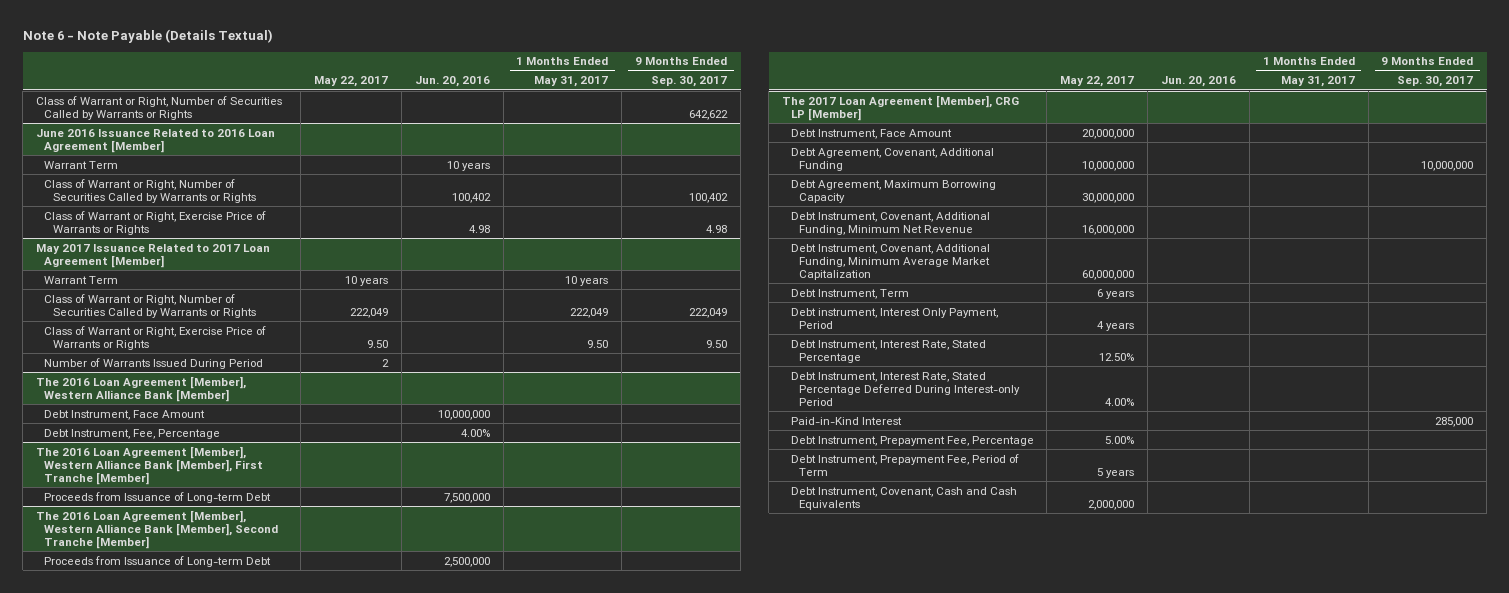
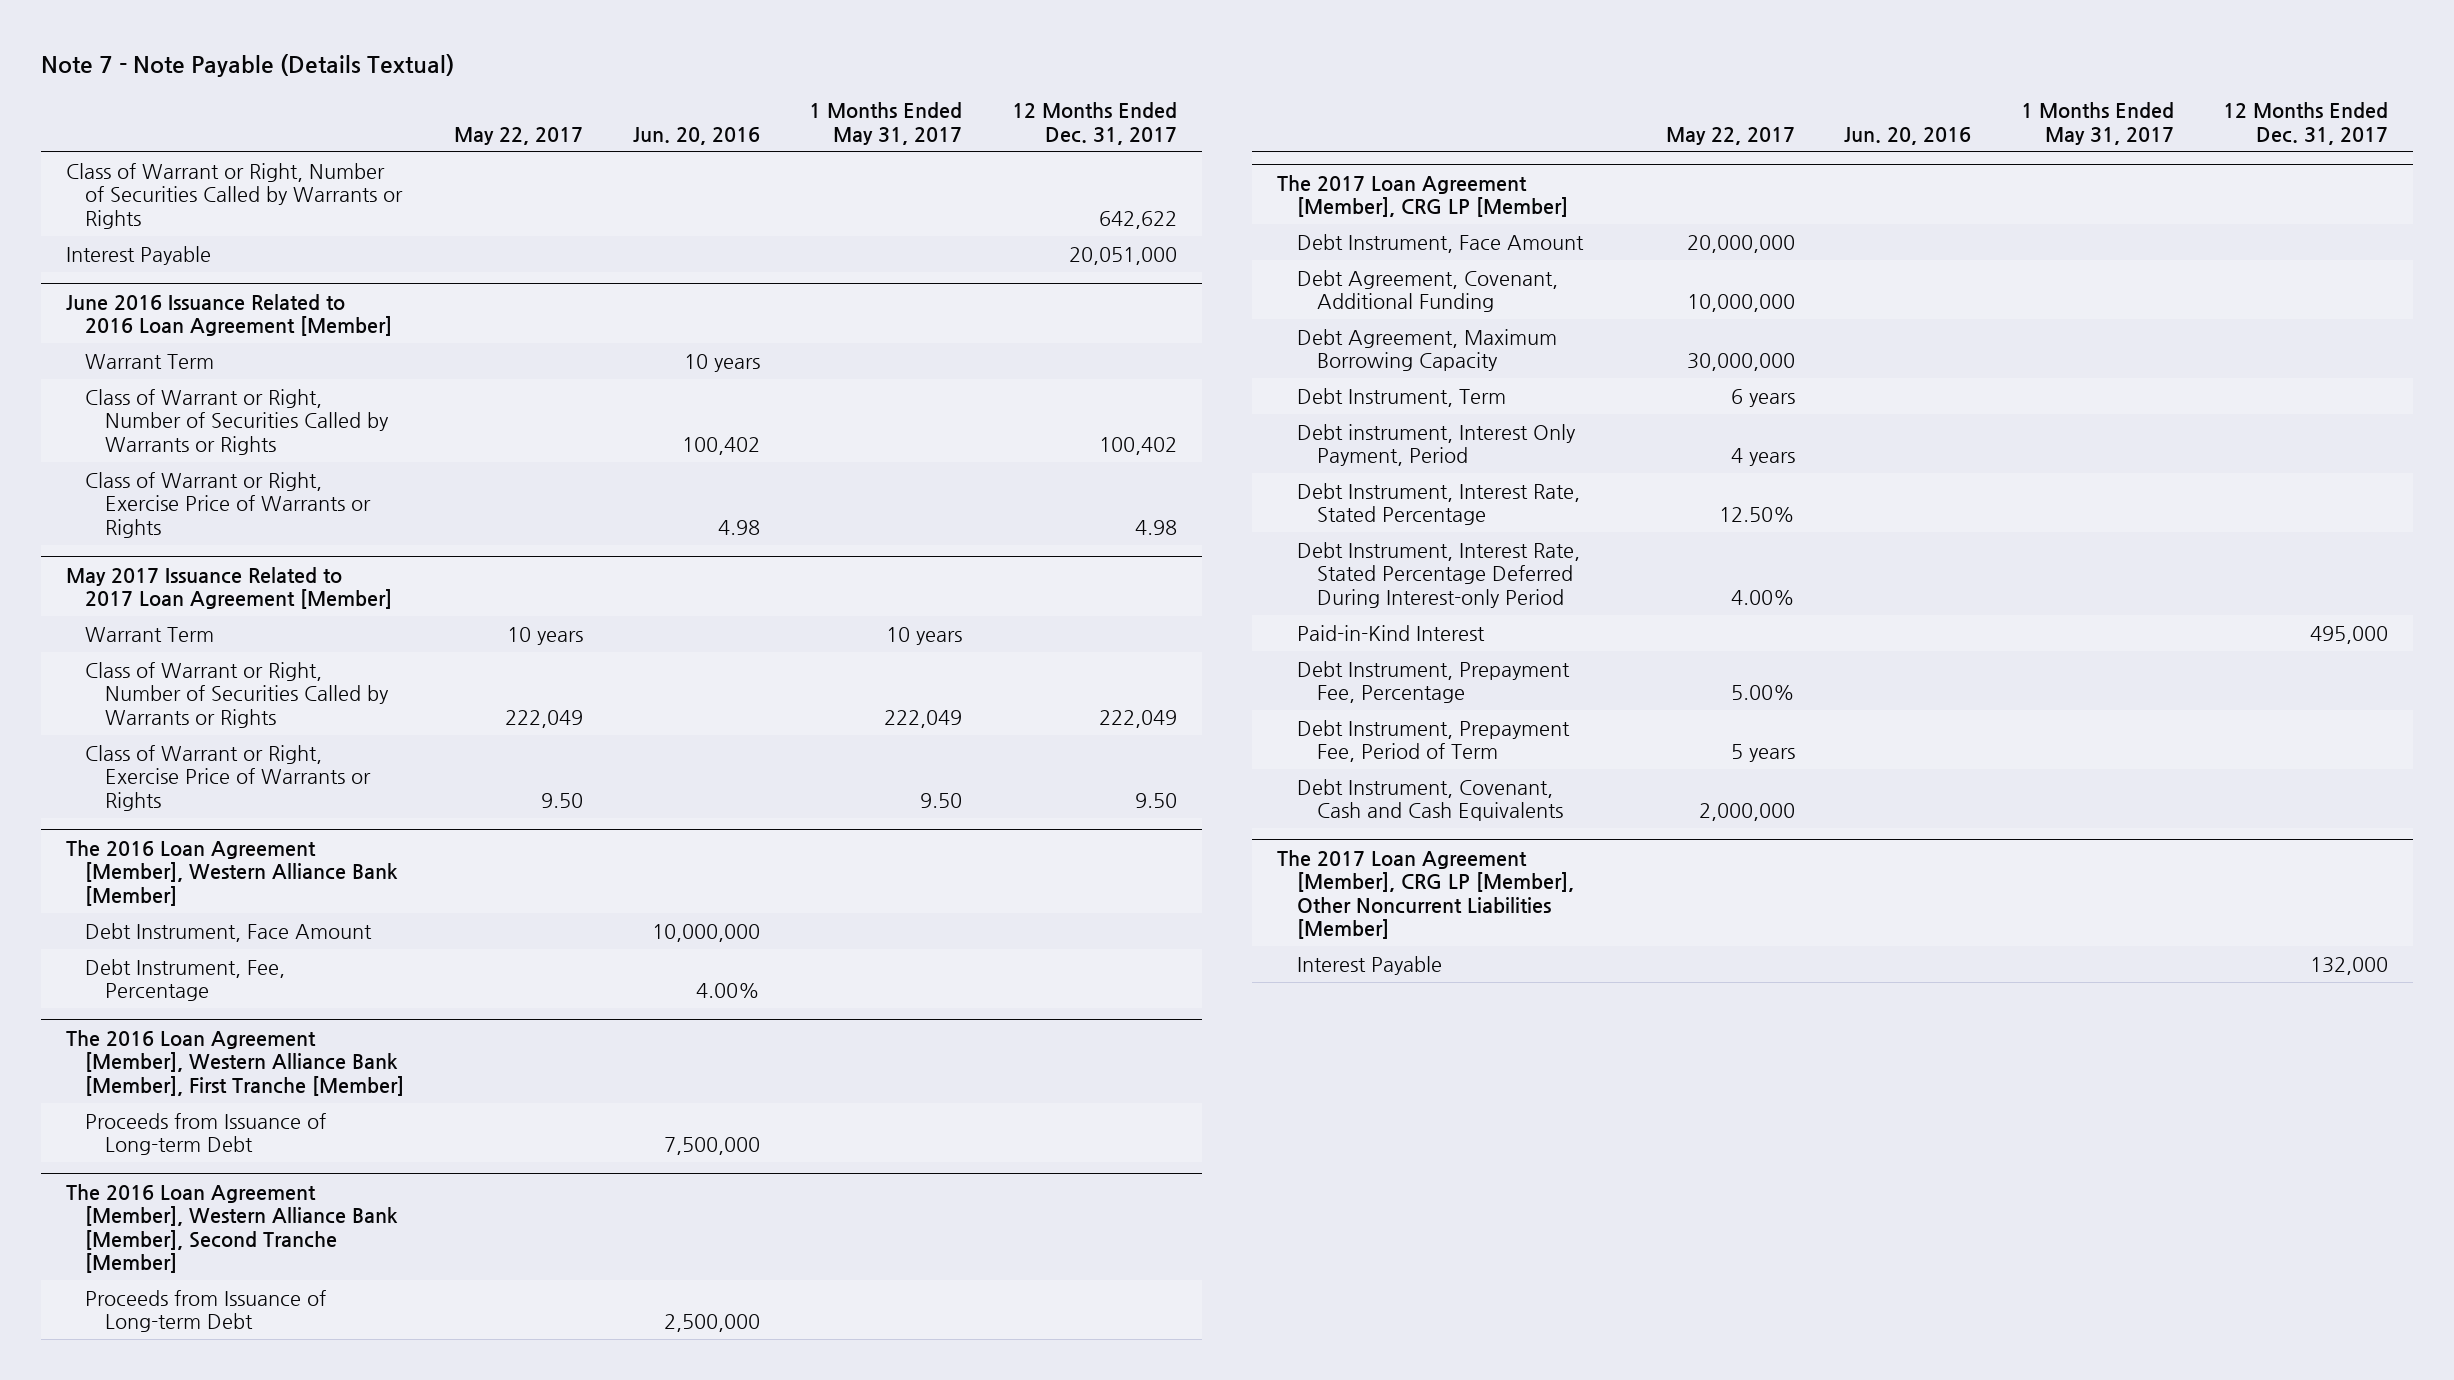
- Note 6 - Note Payable (Details Textual)
+ Note 7 - Note Payable (Details Textual)
- | May 22, 2017 | Jun. 20, 2016 | 1 Months Ended May 31, 2017 | 9 Months Ended Sep. 30, 2017
+ | May 22, 2017 | Jun. 20, 2016 | 1 Months Ended May 31, 2017 | 12 Months Ended Dec. 31, 2017
+ Interest Payable | | | | 20,051,000
@ May 2017 Issuance Related to 2017 Loan Agreement [Member]
- Number of Warrants Issued During Period | 2 | | |
@ The 2017 Loan Agreement [Member], CRG LP [Member]
- Debt Instrument, Covenant, Additional Funding, Minimum Net Revenue | 16,000,000 | | |
- Debt Instrument, Covenant, Additional Funding, Minimum Average Market Capitalization | 60,000,000 | | |
+ The 2017 Loan Agreement [Member], CRG LP [Member], Other Noncurrent Liabilities [Member]
+ Interest Payable | | | | 132,000

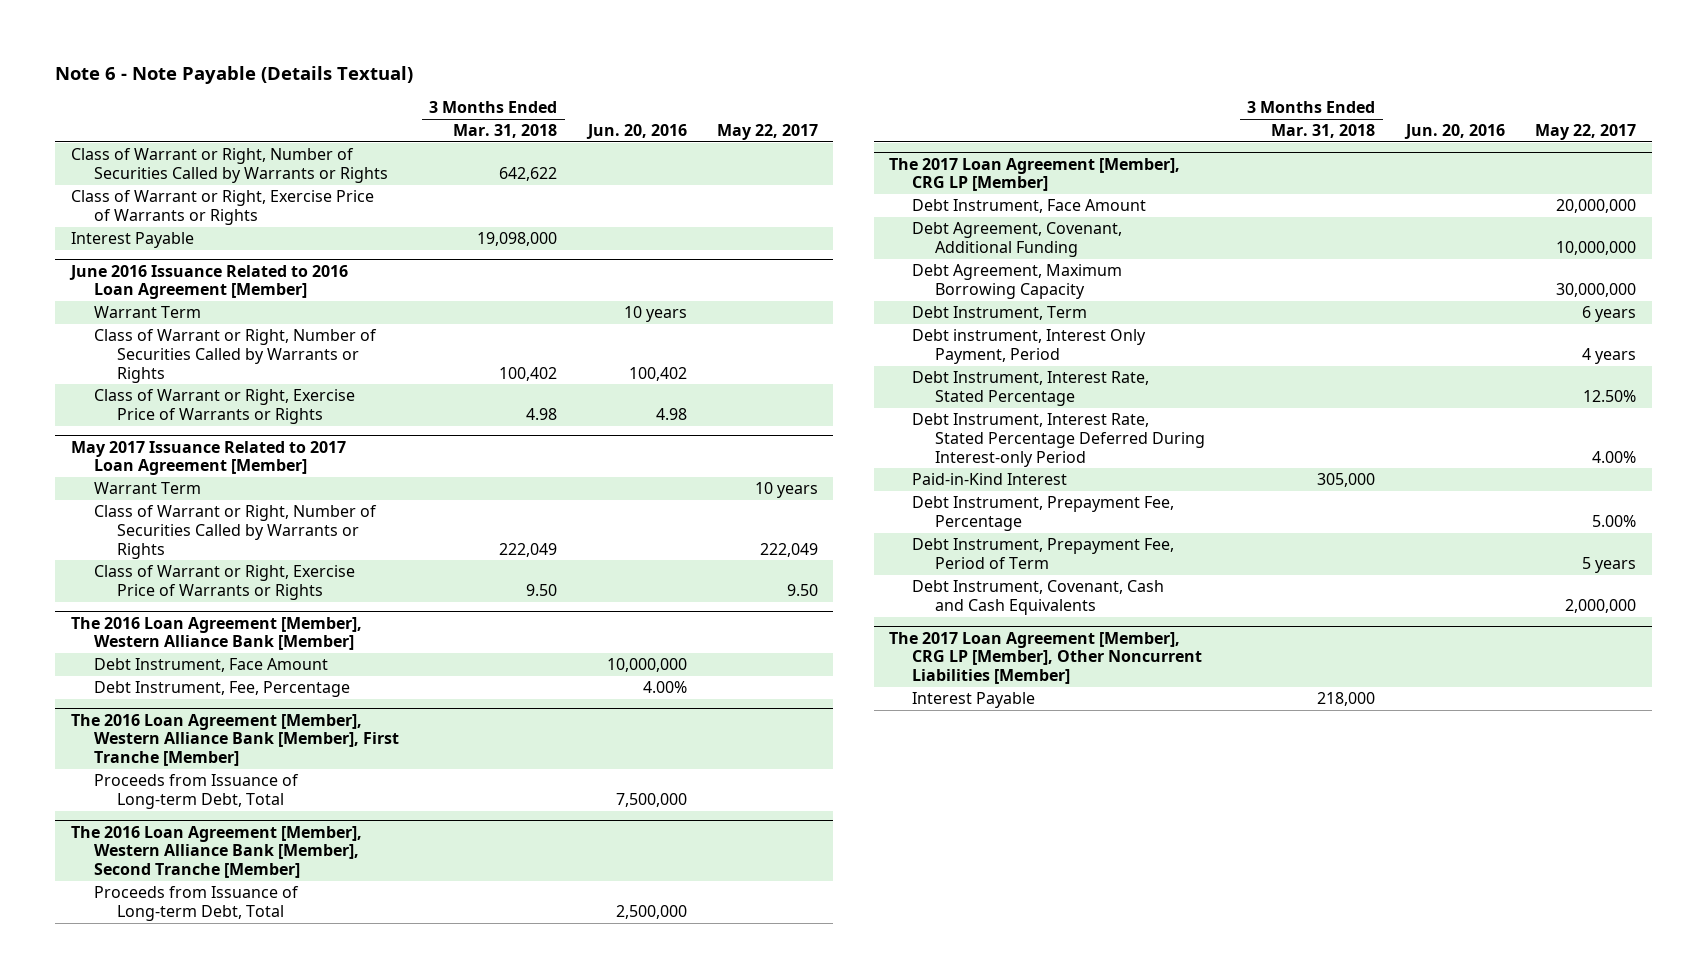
- Note 7 - Note Payable (Details Textual)
+ Note 6 - Note Payable (Details Textual)
- | May 22, 2017 | Jun. 20, 2016 | 1 Months Ended May 31, 2017 | 12 Months Ended Dec. 31, 2017
+ | 3 Months Ended Mar. 31, 2018 | Jun. 20, 2016 | May 22, 2017
+ Class of Warrant or Right, Exercise Price of Warrants or Rights
@ The 2016 Loan Agreement [Member], Western Alliance Bank [Member], First Tranche [Member]
- Proceeds from Issuance of Long-term Debt | | 7,500,000 | |
+ Proceeds from Issuance of Long-term Debt, Total | | 7,500,000 |
@ The 2016 Loan Agreement [Member], Western Alliance Bank [Member], Second Tranche [Member]
- Proceeds from Issuance of Long-term Debt | | 2,500,000 | |
+ Proceeds from Issuance of Long-term Debt, Total | | 2,500,000 |

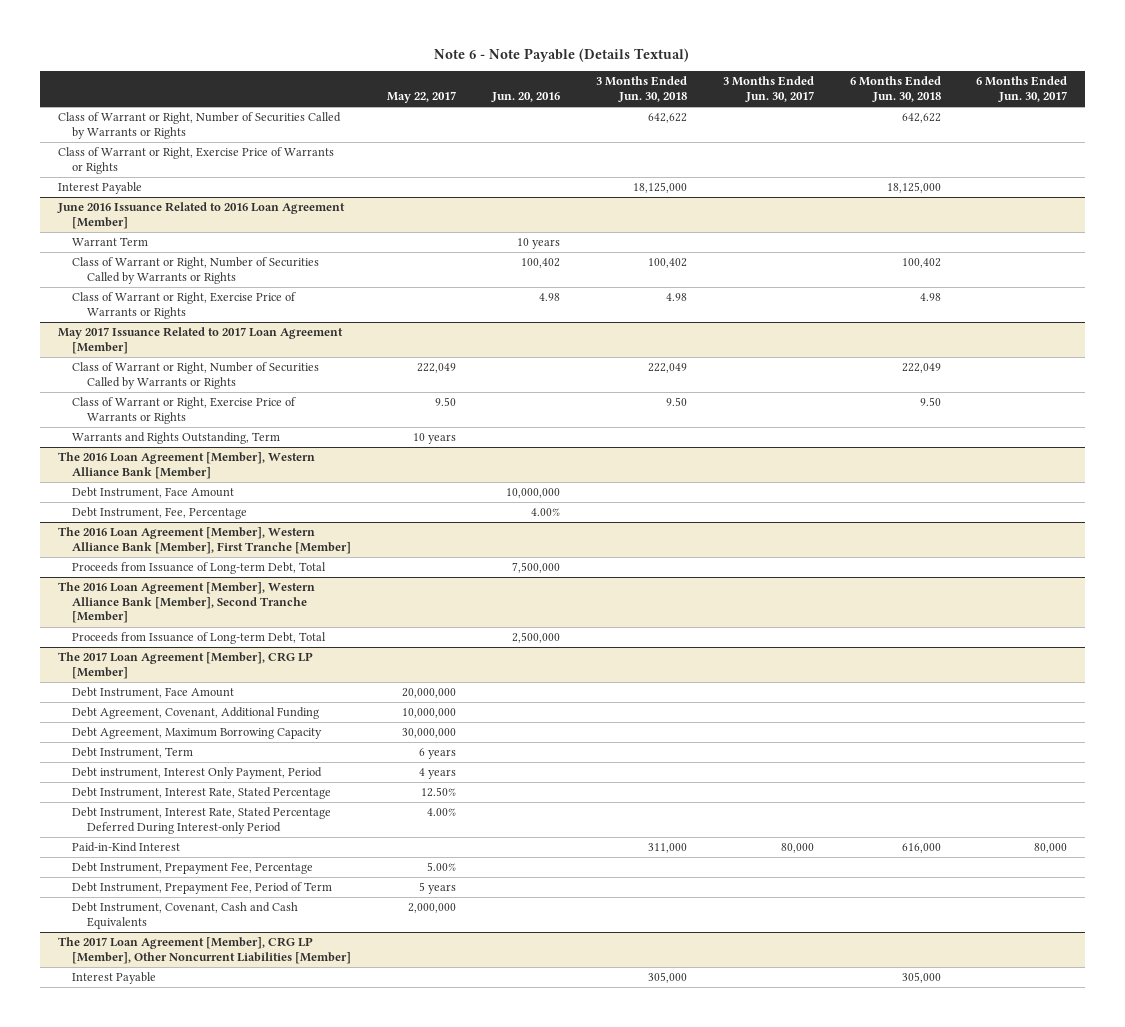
- | 3 Months Ended Mar. 31, 2018 | Jun. 20, 2016 | May 22, 2017
+ | May 22, 2017 | Jun. 20, 2016 | 3 Months Ended Jun. 30, 2018 | 3 Months Ended Jun. 30, 2017 | 6 Months Ended Jun. 30, 2018 | 6 Months Ended Jun. 30, 2017
@ May 2017 Issuance Related to 2017 Loan Agreement [Member]
- Warrant Term | | | 10 years
+ Warrants and Rights Outstanding, Term | 10 years | | | | |

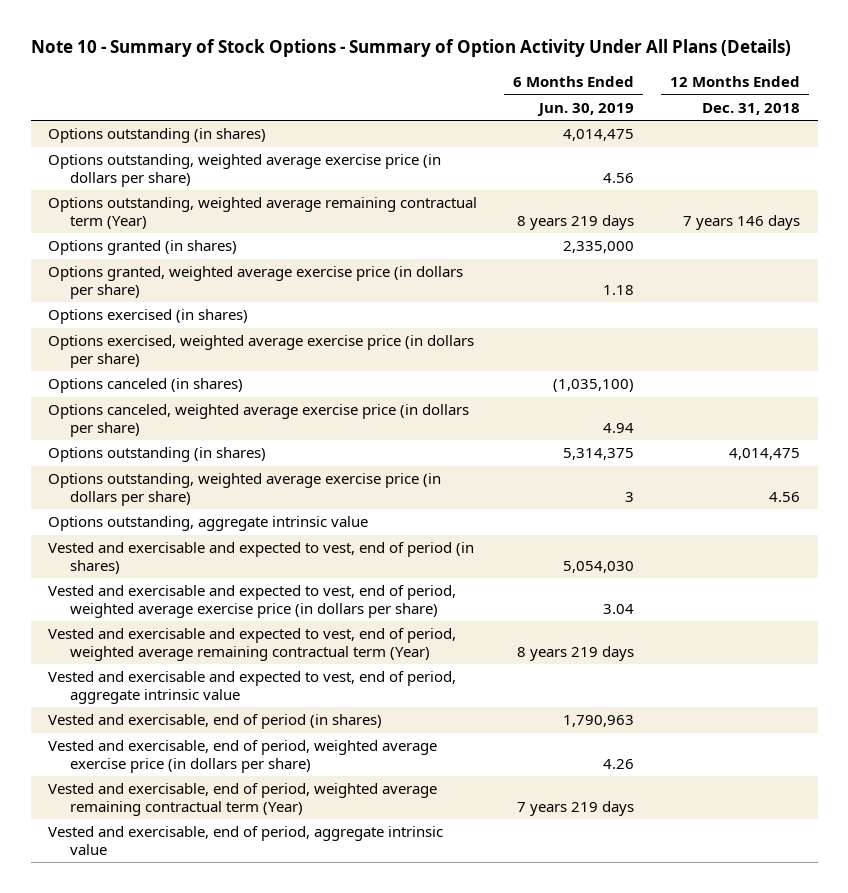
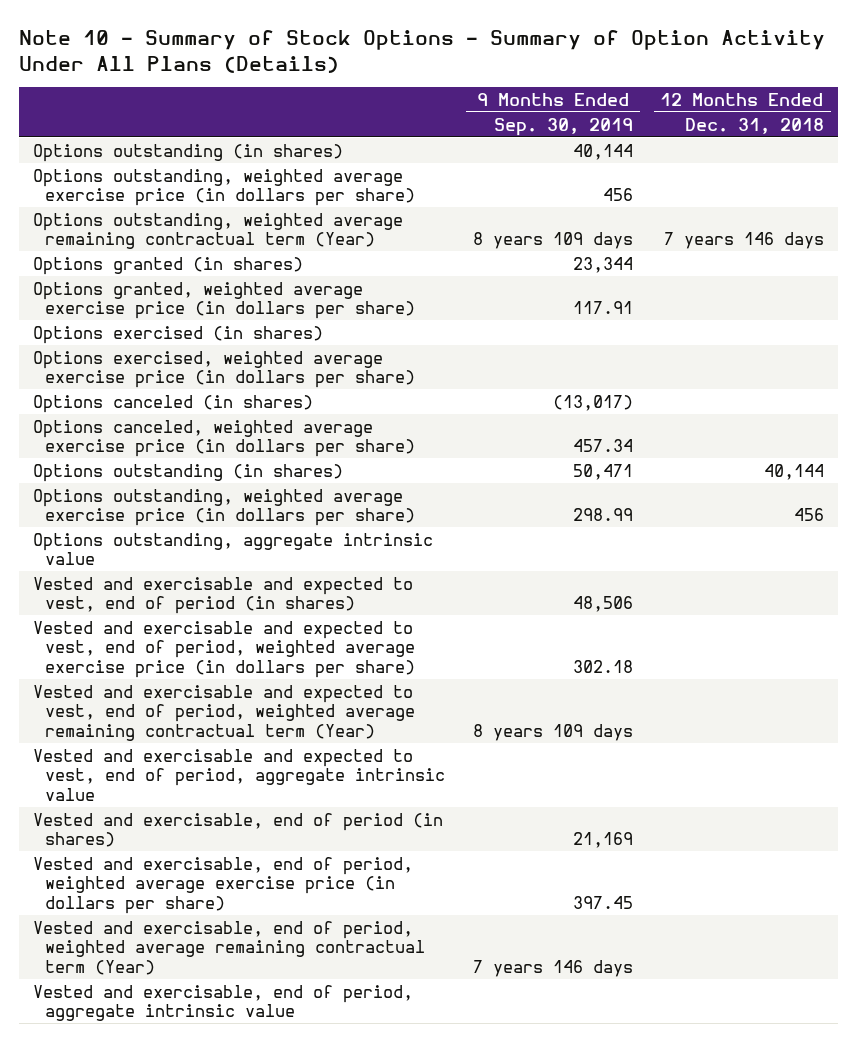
- | 6 Months Ended Jun. 30, 2019 | 12 Months Ended Dec. 31, 2018
+ | 9 Months Ended Sep. 30, 2019 | 12 Months Ended Dec. 31, 2018
- Options outstanding (in shares) | 5,314,375 | 4,014,475
- Options outstanding, weighted average exercise price (in dollars per share) | 3 | 4.56
+ Options outstanding (in shares) | 50,471 | 40,144
+ Options outstanding, weighted average exercise price (in dollars per share) | 298.99 | 456

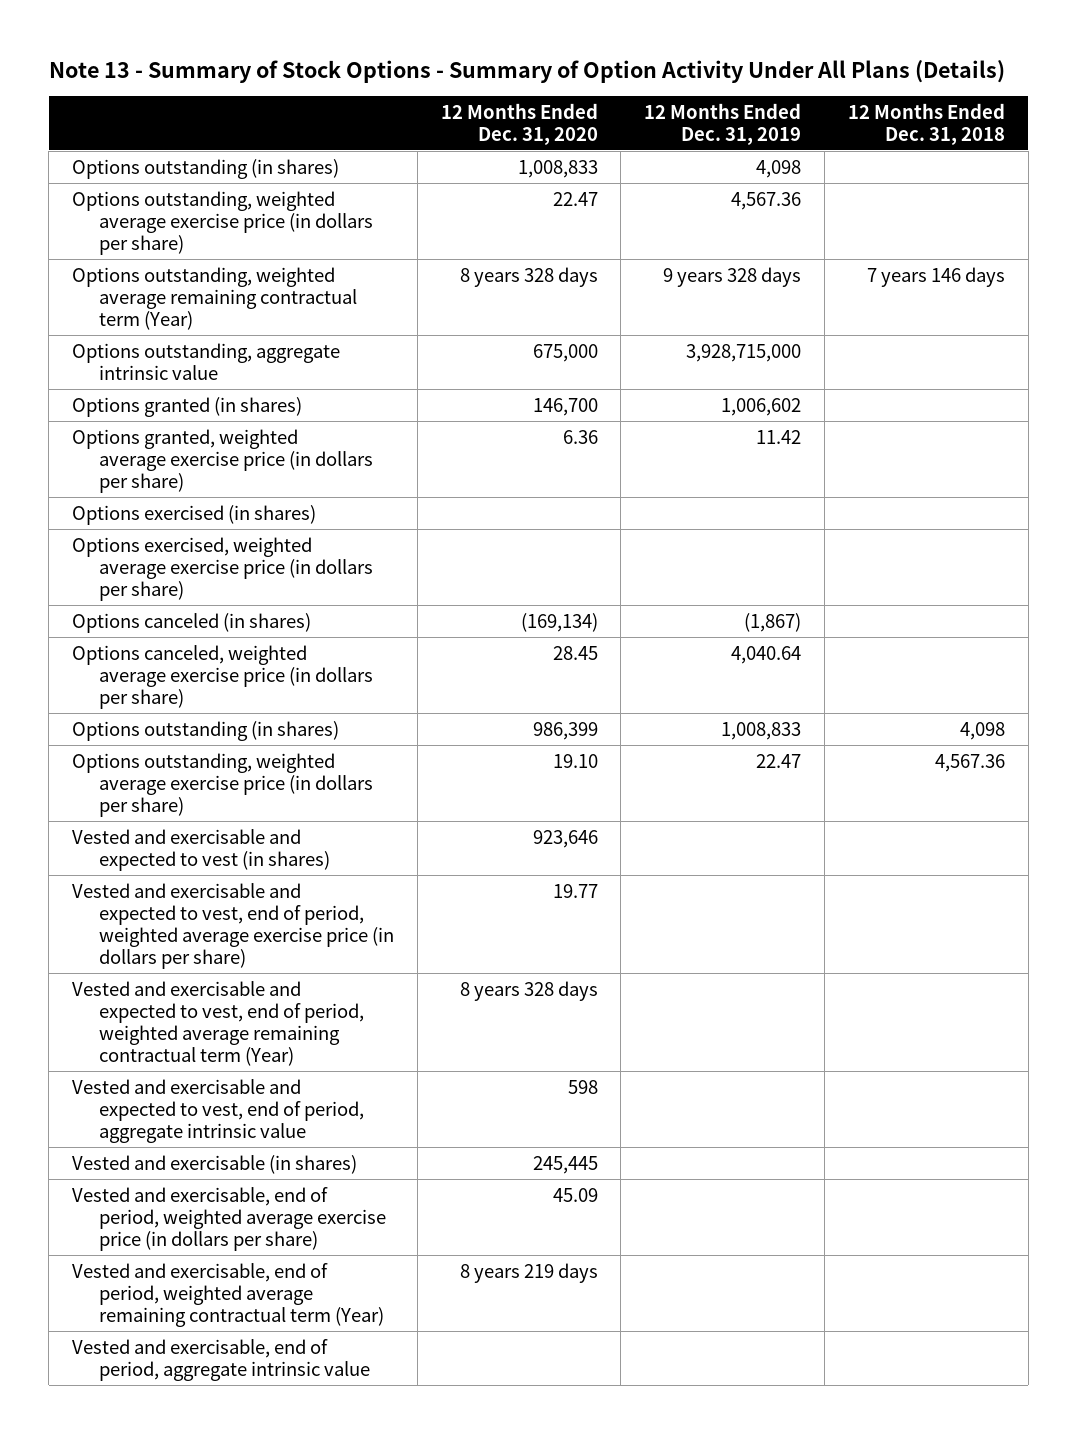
- Note 10 - Summary of Stock Options - Summary of Option Activity Under All Plans (Details)
+ Note 13 - Summary of Stock Options - Summary of Option Activity Under All Plans (Details)
- | 9 Months Ended Sep. 30, 2019 | 12 Months Ended Dec. 31, 2018
+ | 12 Months Ended Dec. 31, 2020 | 12 Months Ended Dec. 31, 2019 | 12 Months Ended Dec. 31, 2018
moved up: Options outstanding, aggregate intrinsic value | 675,000 | 3,928,715,000 |
- Options outstanding (in shares) | 50,471 | 40,144
- Options outstanding, weighted average exercise price (in dollars per share) | 298.99 | 456
- Vested and exercisable and expected to vest, end of period (in shares) | 48,506 |
+ Options outstanding (in shares) | 986,399 | 1,008,833 | 4,098
+ Options outstanding, weighted average exercise price (in dollars per share) | 19.10 | 22.47 | 4,567.36
+ Vested and exercisable and expected to vest (in shares) | 923,646 | |
- Vested and exercisable, end of period (in shares) | 21,169 |
+ Vested and exercisable (in shares) | 245,445 | |

